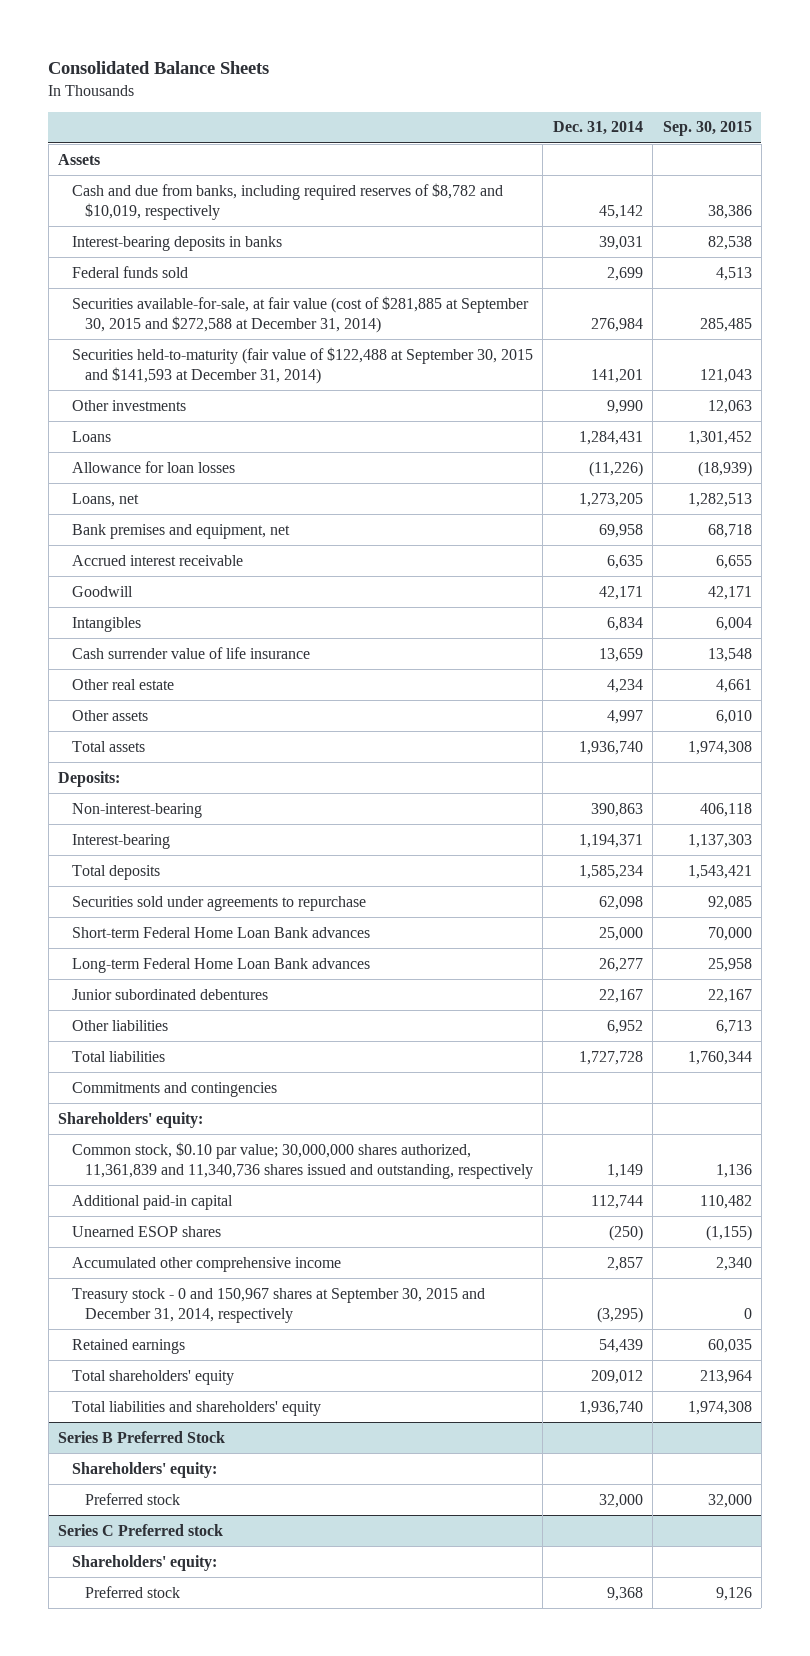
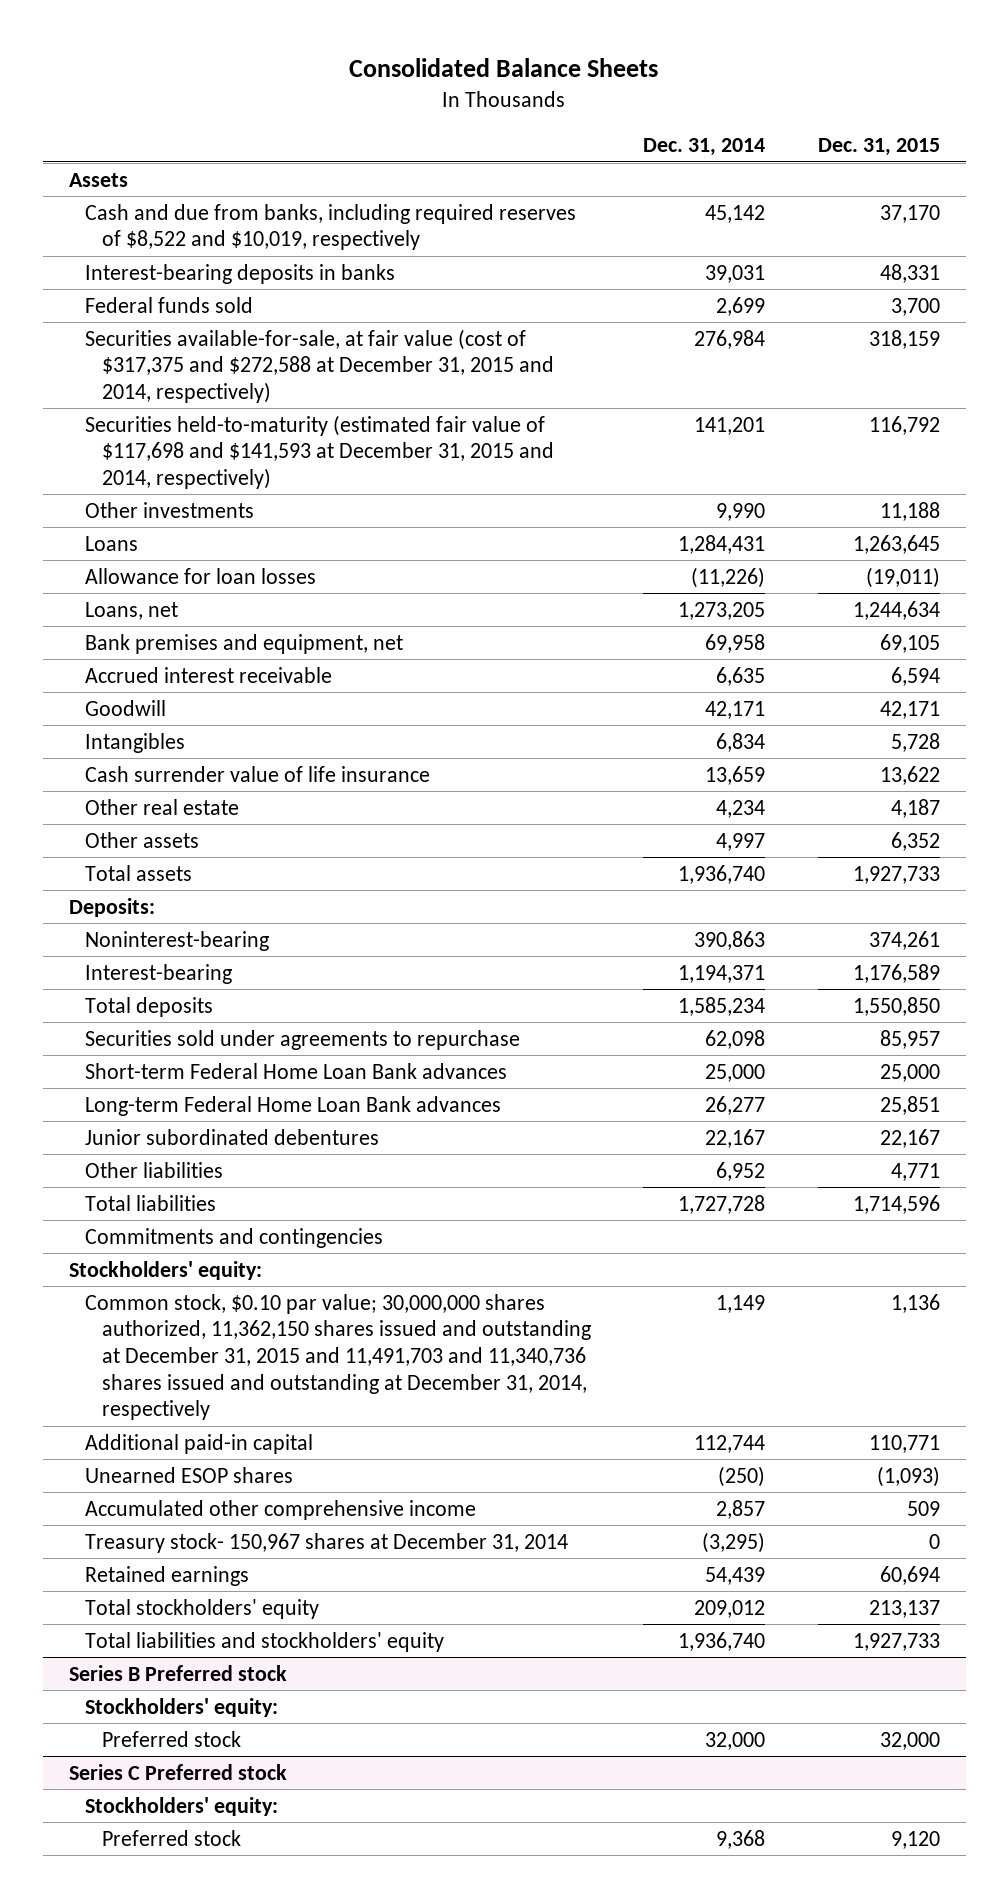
- | Dec. 31, 2014 | Sep. 30, 2015
+ | Dec. 31, 2014 | Dec. 31, 2015
- Cash and due from banks, including required reserves of $8,782 and $10,019, respectively | 45,142 | 38,386
+ Cash and due from banks, including required reserves of $8,522 and $10,019, respectively | 45,142 | 37,170
- Securities available-for-sale, at fair value (cost of $281,885 at September 30, 2015 and $272,588 at December 31, 2014) | 276,984 | 285,485
- Securities held-to-maturity (fair value of $122,488 at September 30, 2015 and $141,593 at December 31, 2014) | 141,201 | 121,043
+ Securities available-for-sale, at fair value (cost of $317,375 and $272,588 at December 31, 2015 and 2014, respectively) | 276,984 | 318,159
+ Securities held-to-maturity (estimated fair value of $117,698 and $141,593 at December 31, 2015 and 2014, respectively) | 141,201 | 116,792
- Non-interest-bearing | 390,863 | 406,118
+ Noninterest-bearing | 390,863 | 374,261
- Shareholders' equity:
- Common stock, $0.10 par value; 30,000,000 shares authorized, 11,361,839 and 11,340,736 shares issued and outstanding, respectively | 1,149 | 1,136
+ Stockholders' equity:
+ Common stock, $0.10 par value; 30,000,000 shares authorized, 11,362,150 shares issued and outstanding at December 31, 2015 and 11,491,703 and 11,340,736 shares issued and outstanding at December 31, 2014, respectively | 1,149 | 1,136
- Treasury stock - 0 and 150,967 shares at September 30, 2015 and December 31, 2014, respectively | (3,295) | 0
+ Treasury stock- 150,967 shares at December 31, 2014 | (3,295) | 0
- Total shareholders' equity | 209,012 | 213,964
- Total liabilities and shareholders' equity | 1,936,740 | 1,974,308
- Series B Preferred Stock
- Shareholders' equity:
+ Total stockholders' equity | 209,012 | 213,137
+ Total liabilities and stockholders' equity | 1,936,740 | 1,927,733
+ Series B Preferred stock
+ Stockholders' equity:
@ Series C Preferred stock
- Shareholders' equity:
+ Stockholders' equity:

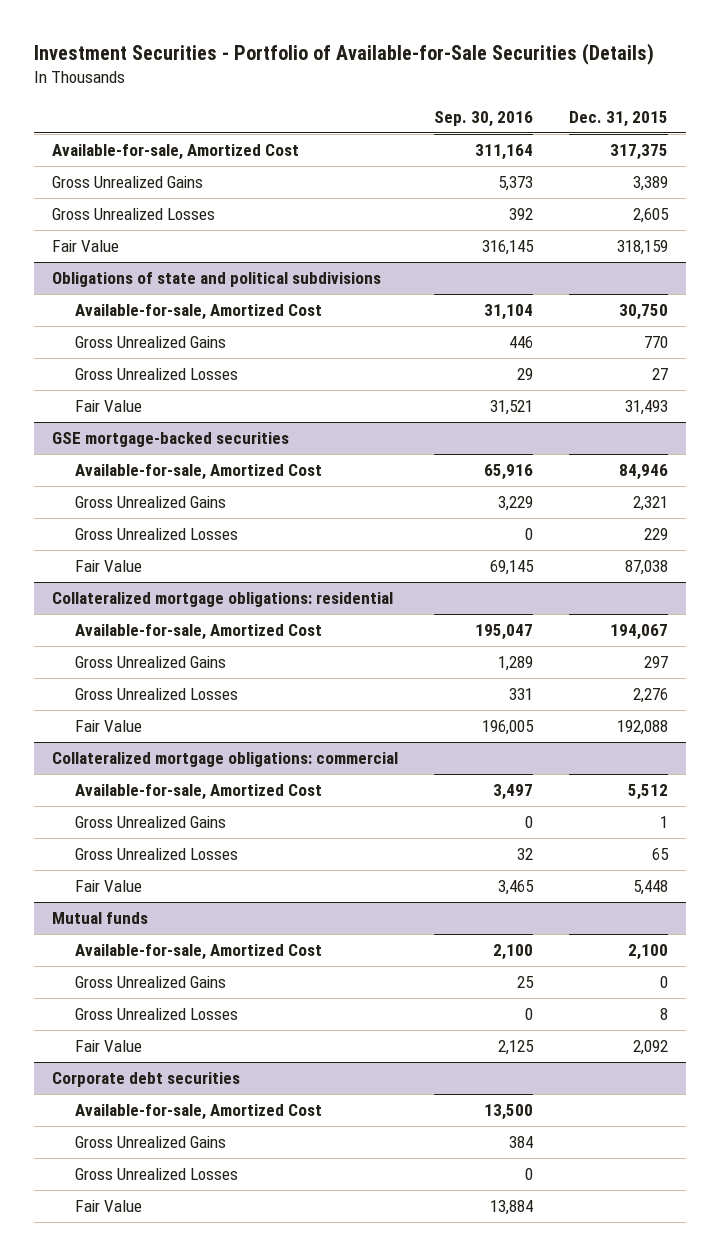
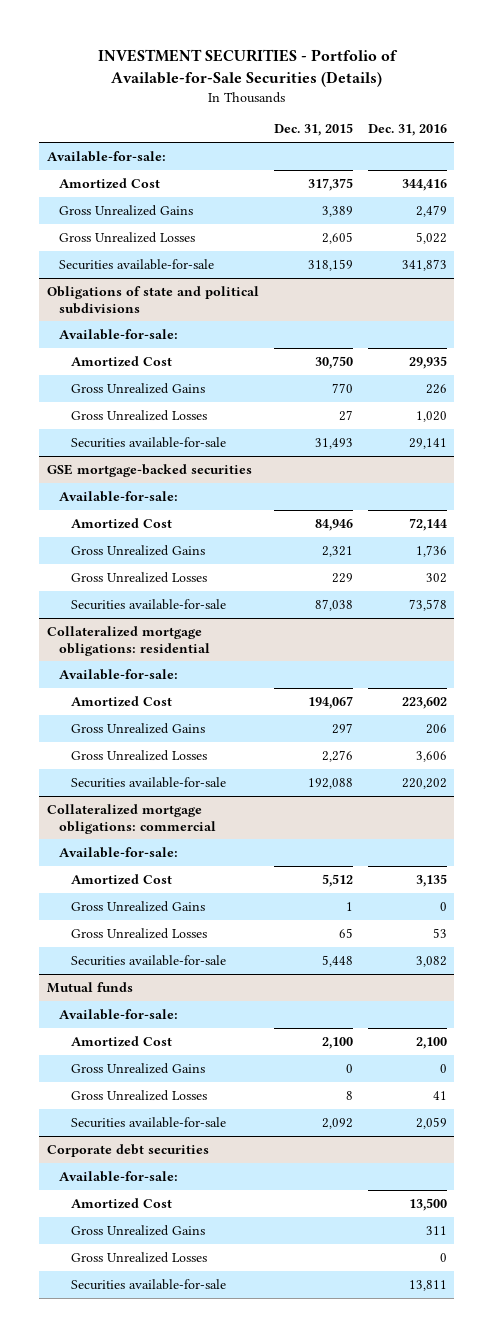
- Investment Securities - Portfolio of Available-for-Sale Securities (Details)
+ INVESTMENT SECURITIES - Portfolio of Available-for-Sale Securities (Details)
- | Sep. 30, 2016 | Dec. 31, 2015
+ | Dec. 31, 2015 | Dec. 31, 2016
- Available-for-sale, Amortized Cost | 311,164 | 317,375
+ Available-for-sale:
+ Amortized Cost | 317,375 | 344,416
- Fair Value | 316,145 | 318,159
+ Securities available-for-sale | 318,159 | 341,873
@ Obligations of state and political subdivisions
- Available-for-sale, Amortized Cost | 31,104 | 30,750
+ Available-for-sale:
+ Amortized Cost | 30,750 | 29,935
- Fair Value | 31,521 | 31,493
+ Securities available-for-sale | 31,493 | 29,141
@ GSE mortgage-backed securities
- Available-for-sale, Amortized Cost | 65,916 | 84,946
+ Available-for-sale:
+ Amortized Cost | 84,946 | 72,144
- Fair Value | 69,145 | 87,038
+ Securities available-for-sale | 87,038 | 73,578
@ Collateralized mortgage obligations: residential
- Available-for-sale, Amortized Cost | 195,047 | 194,067
+ Available-for-sale:
+ Amortized Cost | 194,067 | 223,602
- Fair Value | 196,005 | 192,088
+ Securities available-for-sale | 192,088 | 220,202
@ Collateralized mortgage obligations: commercial
- Available-for-sale, Amortized Cost | 3,497 | 5,512
+ Available-for-sale:
+ Amortized Cost | 5,512 | 3,135
- Fair Value | 3,465 | 5,448
+ Securities available-for-sale | 5,448 | 3,082
@ Mutual funds
- Available-for-sale, Amortized Cost | 2,100 | 2,100
+ Available-for-sale:
+ Amortized Cost | 2,100 | 2,100
- Fair Value | 2,125 | 2,092
+ Securities available-for-sale | 2,092 | 2,059
@ Corporate debt securities
- Available-for-sale, Amortized Cost | 13,500 |
+ Available-for-sale:
+ Amortized Cost | | 13,500
- Fair Value | 13,884 |
+ Securities available-for-sale | | 13,811

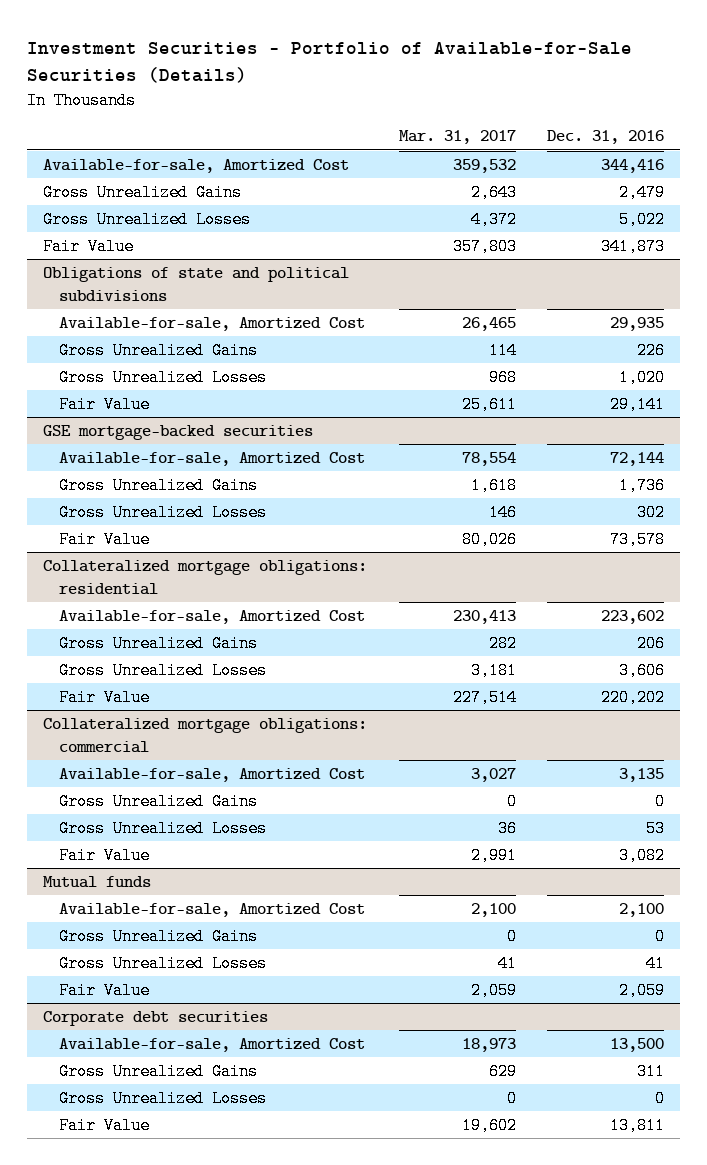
- INVESTMENT SECURITIES - Portfolio of Available-for-Sale Securities (Details)
+ Investment Securities - Portfolio of Available-for-Sale Securities (Details)
- | Dec. 31, 2015 | Dec. 31, 2016
+ | Mar. 31, 2017 | Dec. 31, 2016
- Available-for-sale:
- Amortized Cost | 317,375 | 344,416
+ Available-for-sale, Amortized Cost | 359,532 | 344,416
- Securities available-for-sale | 318,159 | 341,873
+ Fair Value | 357,803 | 341,873
@ Obligations of state and political subdivisions
- Available-for-sale:
- Amortized Cost | 30,750 | 29,935
+ Available-for-sale, Amortized Cost | 26,465 | 29,935
- Securities available-for-sale | 31,493 | 29,141
+ Fair Value | 25,611 | 29,141
@ GSE mortgage-backed securities
- Available-for-sale:
- Amortized Cost | 84,946 | 72,144
+ Available-for-sale, Amortized Cost | 78,554 | 72,144
- Securities available-for-sale | 87,038 | 73,578
+ Fair Value | 80,026 | 73,578
@ Collateralized mortgage obligations: residential
- Available-for-sale:
- Amortized Cost | 194,067 | 223,602
+ Available-for-sale, Amortized Cost | 230,413 | 223,602
- Securities available-for-sale | 192,088 | 220,202
+ Fair Value | 227,514 | 220,202
@ Collateralized mortgage obligations: commercial
- Available-for-sale:
- Amortized Cost | 5,512 | 3,135
+ Available-for-sale, Amortized Cost | 3,027 | 3,135
- Securities available-for-sale | 5,448 | 3,082
+ Fair Value | 2,991 | 3,082
@ Mutual funds
- Available-for-sale:
- Amortized Cost | 2,100 | 2,100
+ Available-for-sale, Amortized Cost | 2,100 | 2,100
- Securities available-for-sale | 2,092 | 2,059
+ Fair Value | 2,059 | 2,059
@ Corporate debt securities
- Available-for-sale:
- Amortized Cost | | 13,500
+ Available-for-sale, Amortized Cost | 18,973 | 13,500
- Securities available-for-sale | | 13,811
+ Fair Value | 19,602 | 13,811

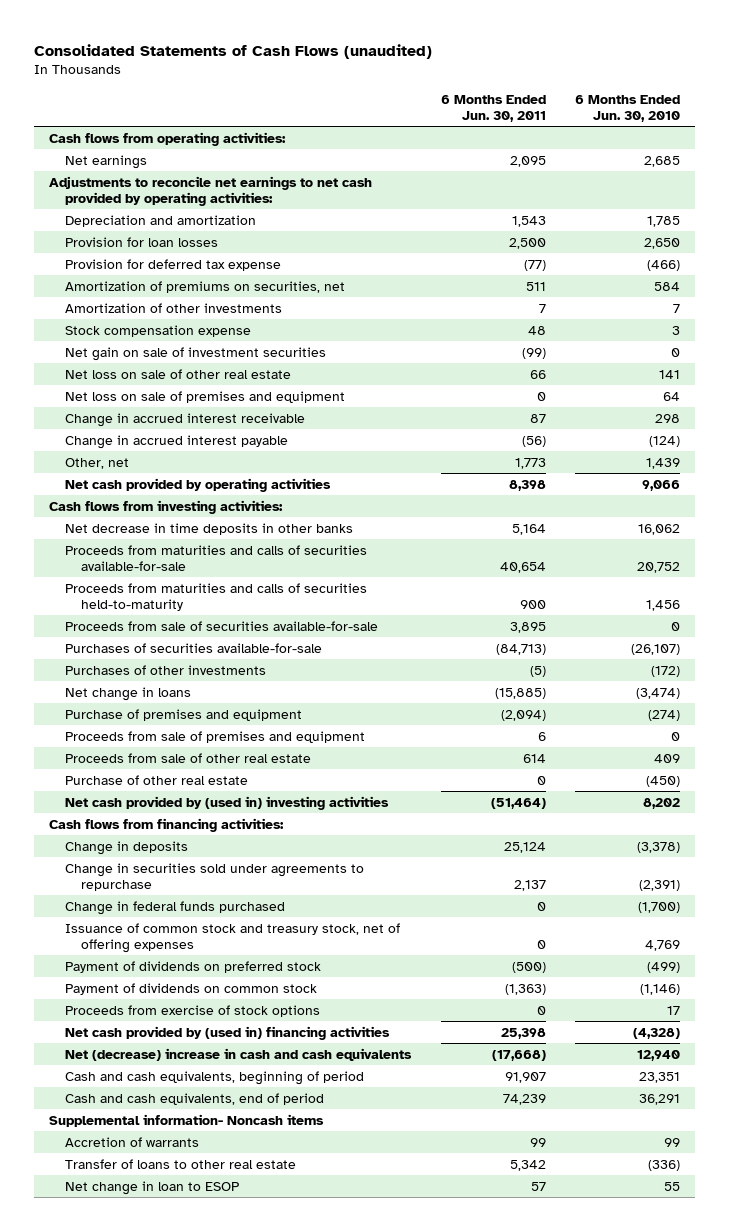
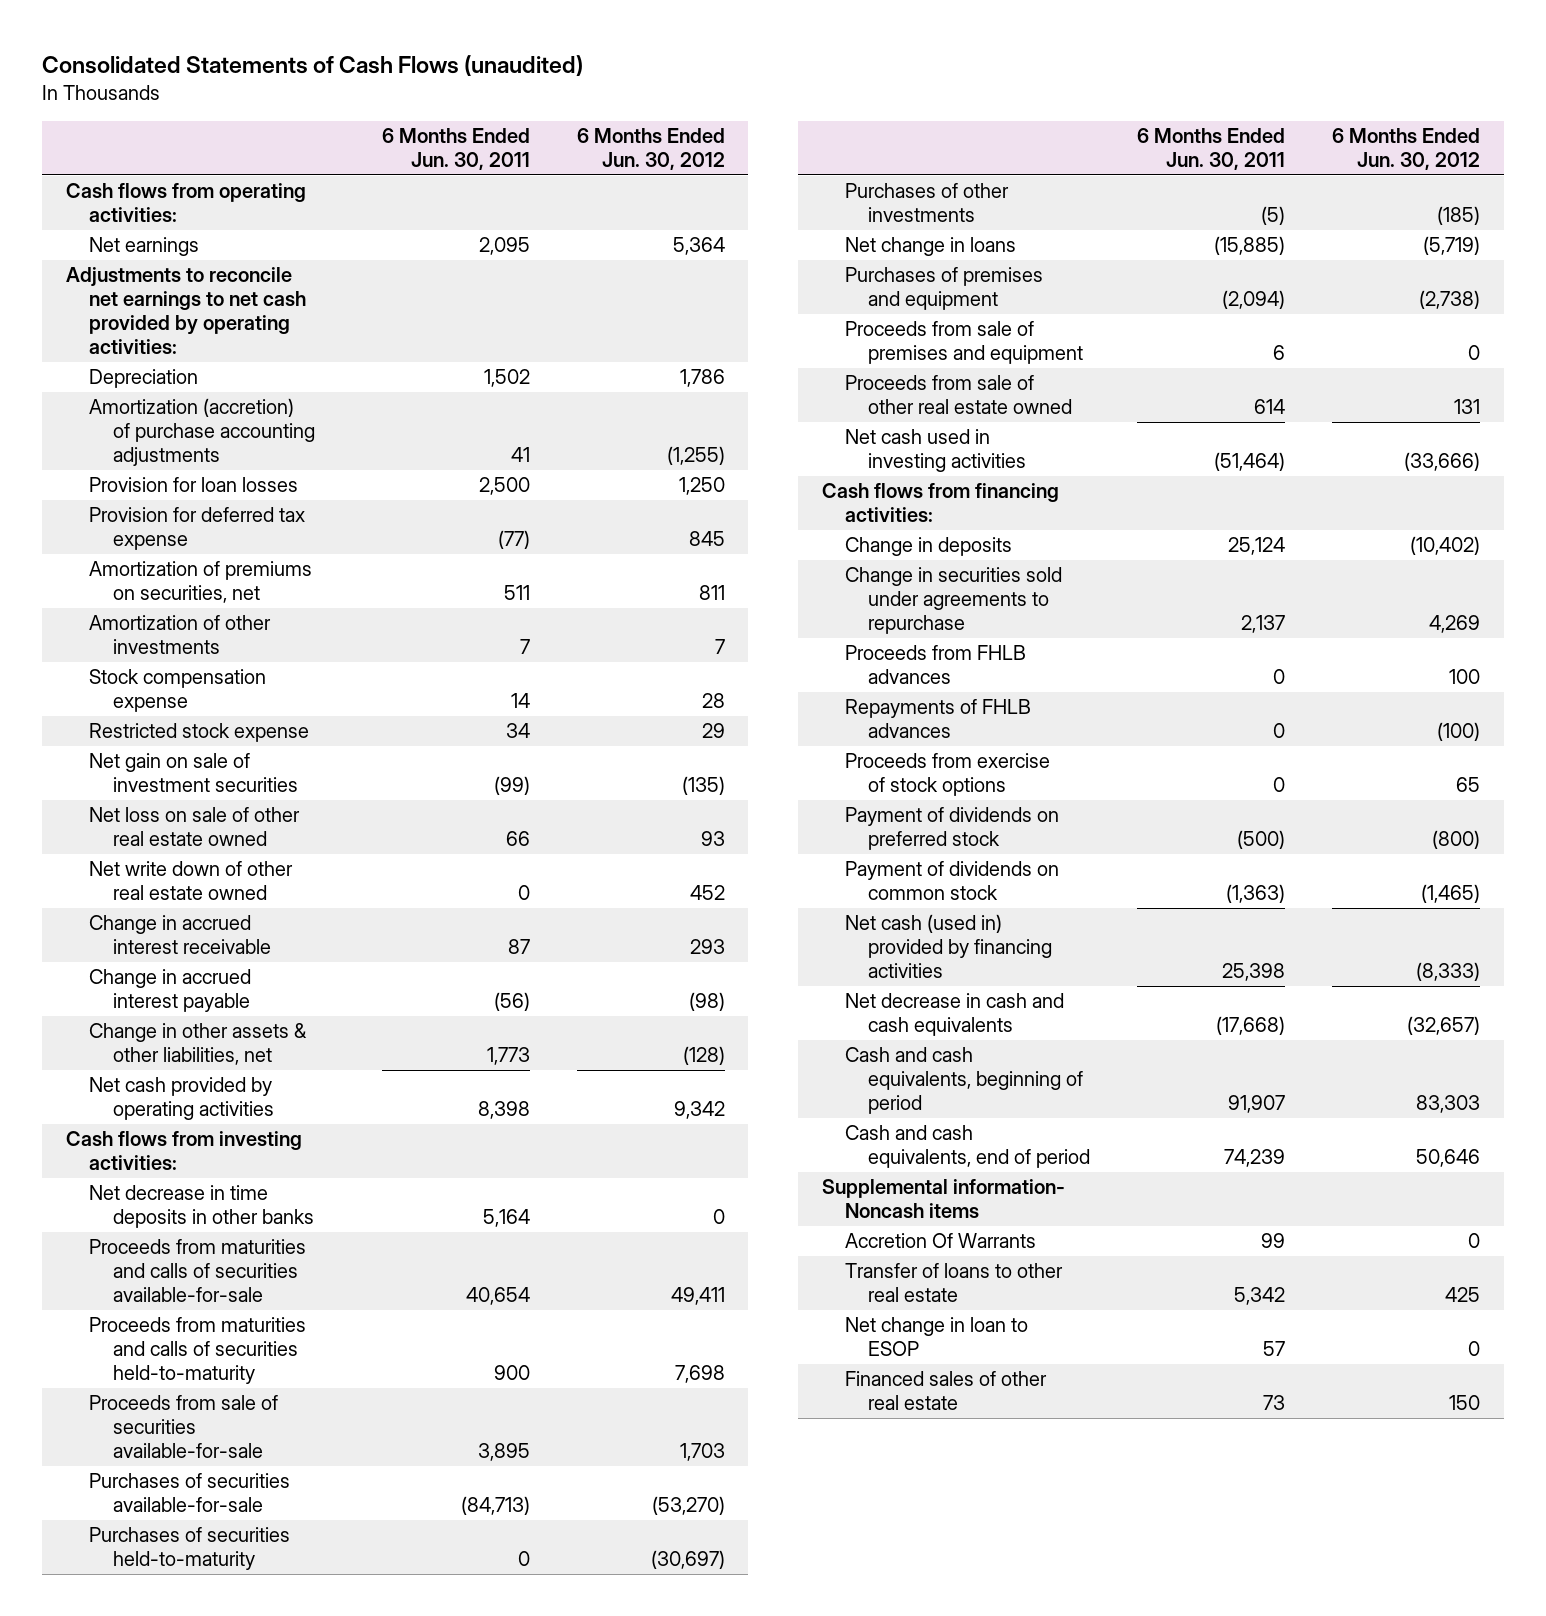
- | 6 Months Ended Jun. 30, 2011 | 6 Months Ended Jun. 30, 2010
+ | 6 Months Ended Jun. 30, 2011 | 6 Months Ended Jun. 30, 2012
- Depreciation and amortization | 1,543 | 1,785
+ Depreciation | 1,502 | 1,786
+ Amortization (accretion) of purchase accounting adjustments | 41 | (1,255)
- Stock compensation expense | 48 | 3
+ Stock compensation expense | 14 | 28
+ Restricted stock expense | 34 | 29
- Net loss on sale of other real estate | 66 | 141
- Net loss on sale of premises and equipment | 0 | 64
+ Net loss on sale of other real estate owned | 66 | 93
+ Net write down of other real estate owned | 0 | 452
- Other, net | 1,773 | 1,439
+ Change in other assets & other liabilities, net | 1,773 | (128)
+ Purchases of securities held-to-maturity | 0 | (30,697)
- Purchase of premises and equipment | (2,094) | (274)
+ Purchases of premises and equipment | (2,094) | (2,738)
- Proceeds from sale of other real estate | 614 | 409
- Purchase of other real estate | 0 | (450)
- Net cash provided by (used in) investing activities | (51,464) | 8,202
+ Proceeds from sale of other real estate owned | 614 | 131
+ Net cash used in investing activities | (51,464) | (33,666)
- Change in federal funds purchased | 0 | (1,700)
- Issuance of common stock and treasury stock, net of offering expenses | 0 | 4,769
+ Proceeds from FHLB advances | 0 | 100
+ Repayments of FHLB advances | 0 | (100)
moved up: Proceeds from exercise of stock options | 0 | 65
- Net cash provided by (used in) financing activities | 25,398 | (4,328)
- Net (decrease) increase in cash and cash equivalents | (17,668) | 12,940
+ Net cash (used in) provided by financing activities | 25,398 | (8,333)
+ Net decrease in cash and cash equivalents | (17,668) | (32,657)
- Accretion of warrants | 99 | 99
+ Accretion Of Warrants | 99 | 0
+ Financed sales of other real estate | 73 | 150

